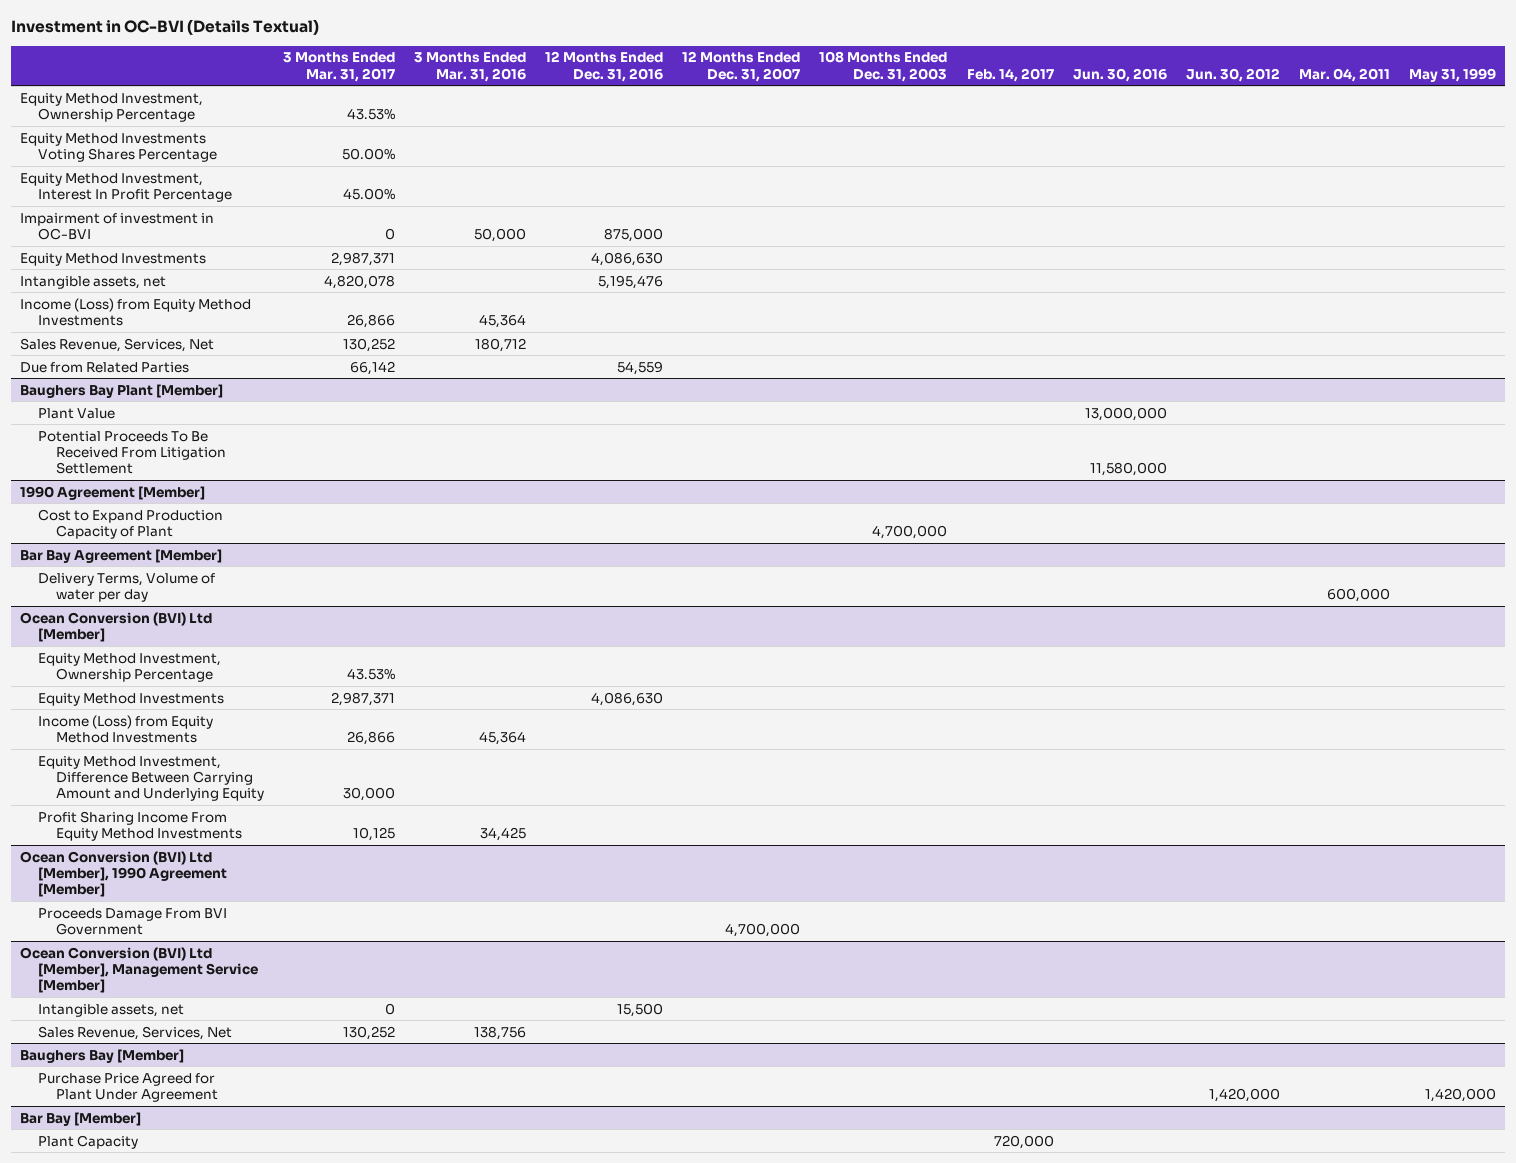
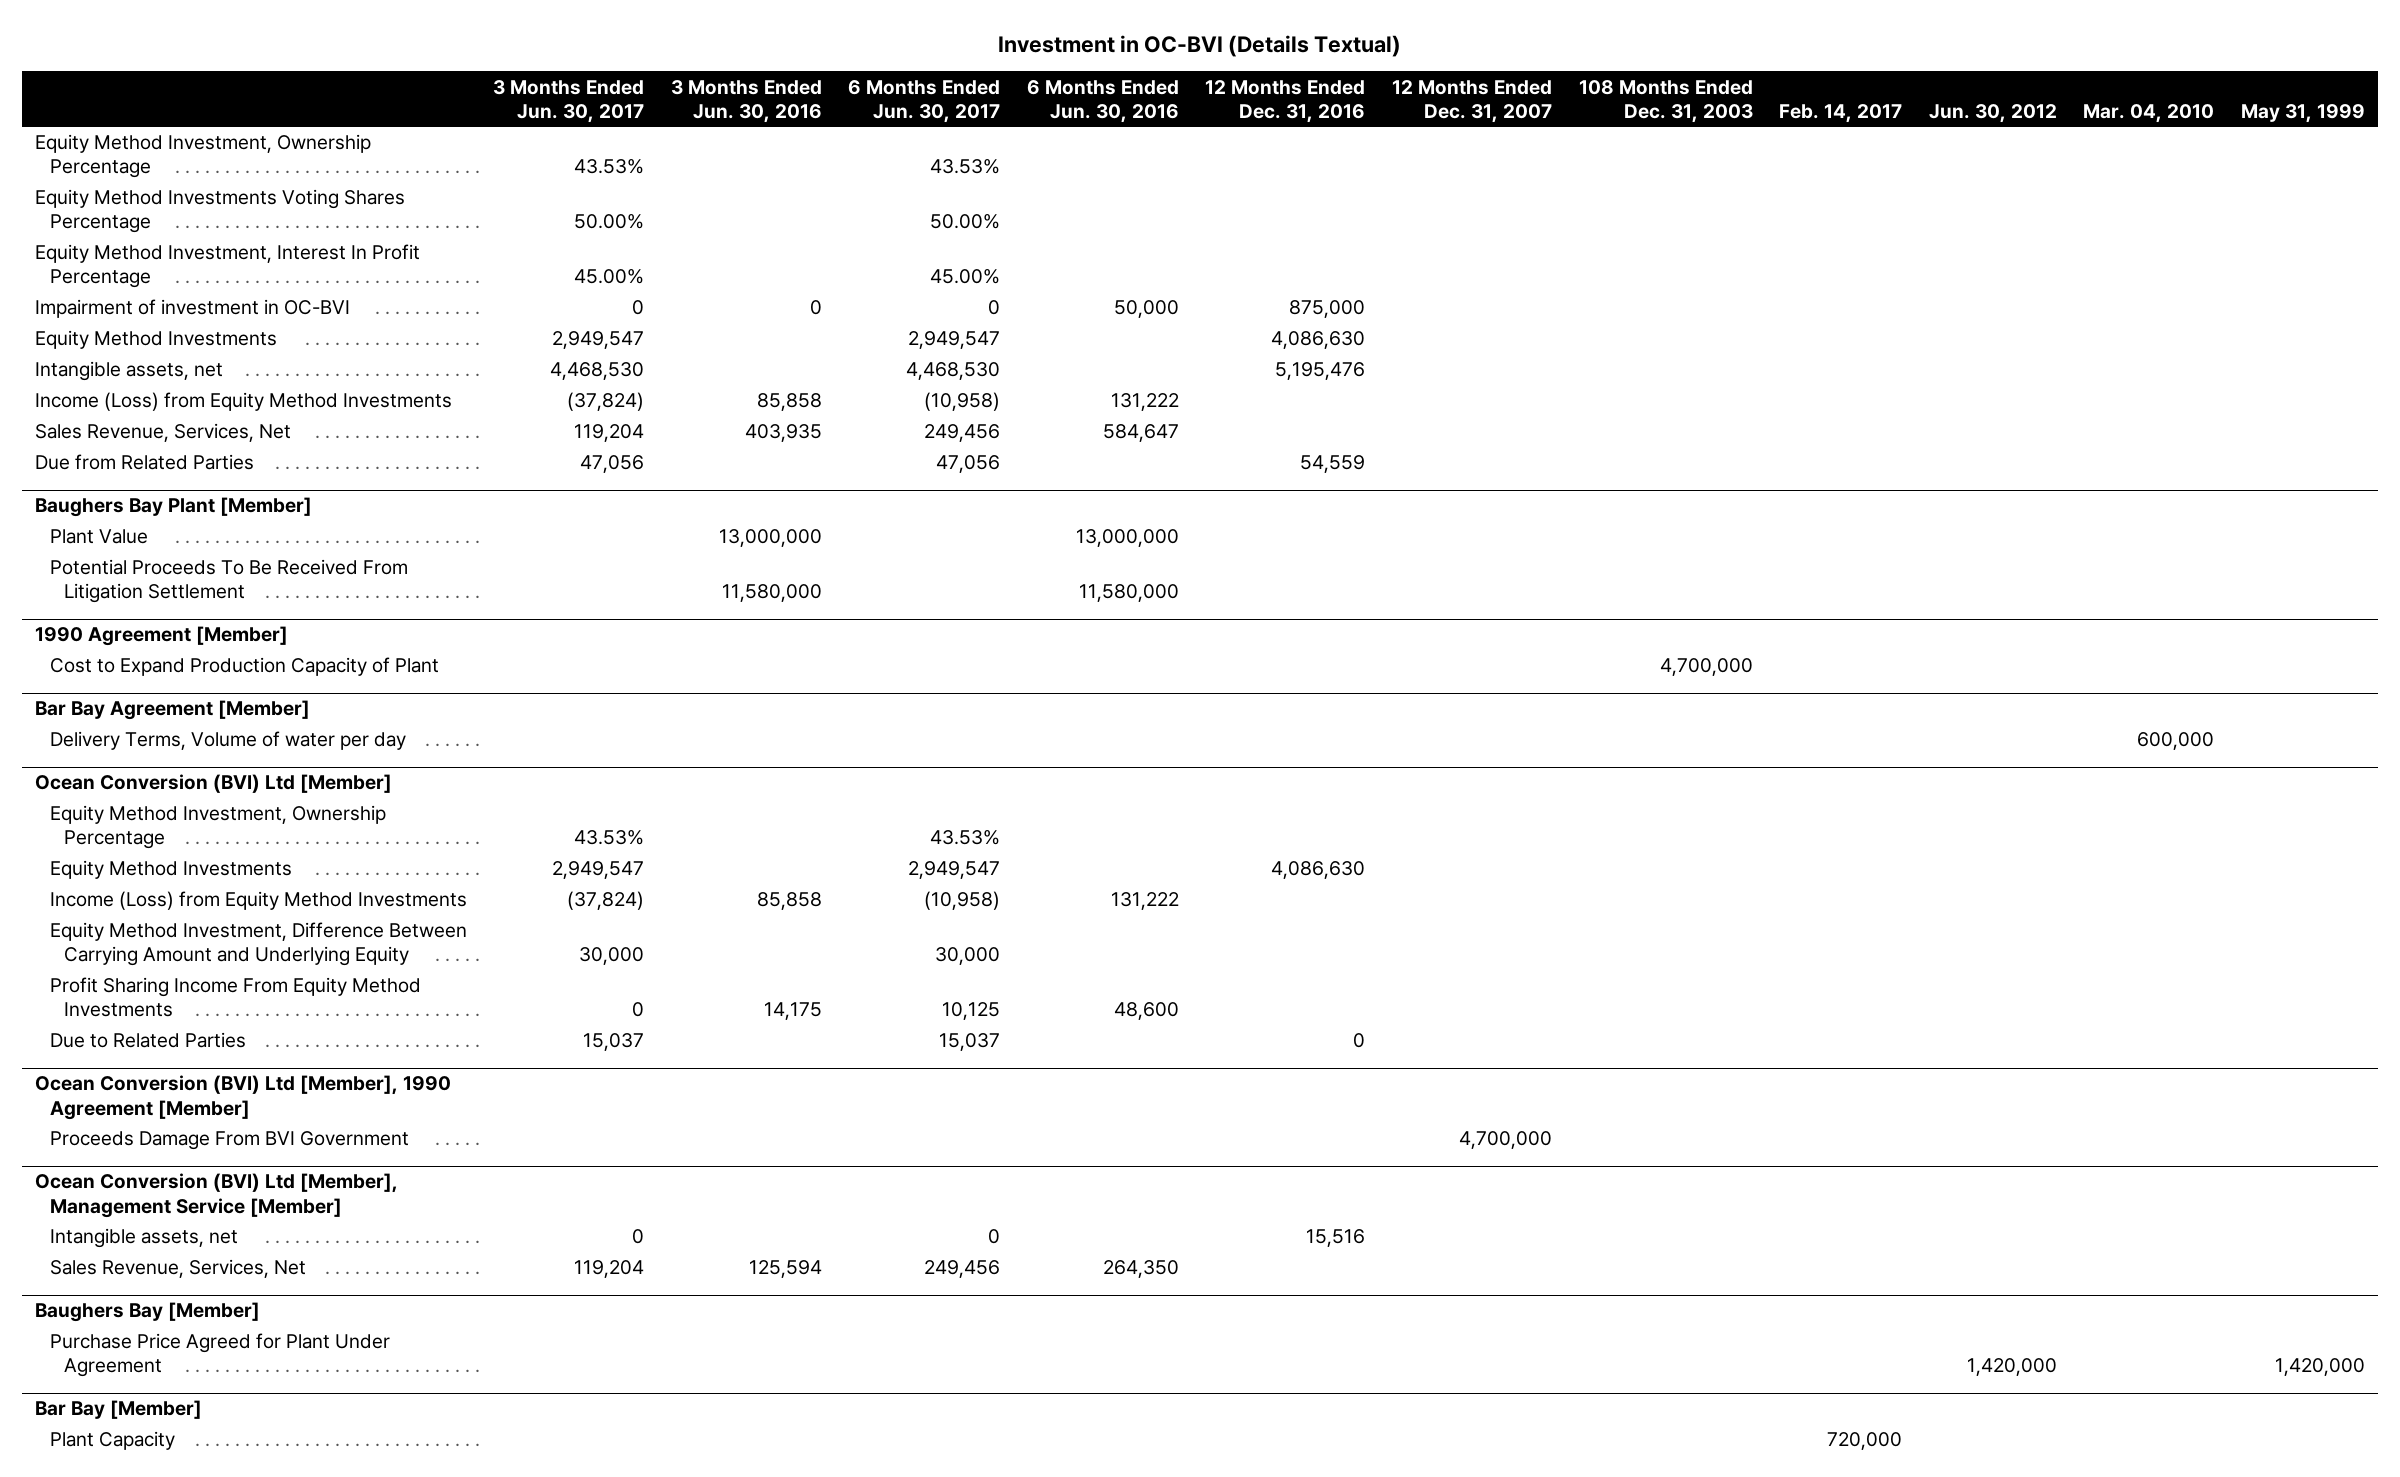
- | 3 Months Ended Mar. 31, 2017 | 3 Months Ended Mar. 31, 2016 | 12 Months Ended Dec. 31, 2016 | 12 Months Ended Dec. 31, 2007 | 108 Months Ended Dec. 31, 2003 | Feb. 14, 2017 | Jun. 30, 2016 | Jun. 30, 2012 | Mar. 04, 2011 | May 31, 1999
+ | 3 Months Ended Jun. 30, 2017 | 3 Months Ended Jun. 30, 2016 | 6 Months Ended Jun. 30, 2017 | 6 Months Ended Jun. 30, 2016 | 12 Months Ended Dec. 31, 2016 | 12 Months Ended Dec. 31, 2007 | 108 Months Ended Dec. 31, 2003 | Feb. 14, 2017 | Jun. 30, 2012 | Mar. 04, 2010 | May 31, 1999
@ Ocean Conversion (BVI) Ltd [Member]
+ Due to Related Parties | 15,037 | | 15,037 | | 0 | | | | | |
@ Ocean Conversion (BVI) Ltd [Member], Management Service [Member]
- Intangible assets, net | 0 | | 15,500 | | | | | | |
+ Intangible assets, net | 0 | | 0 | | 15,516 | | | | | |

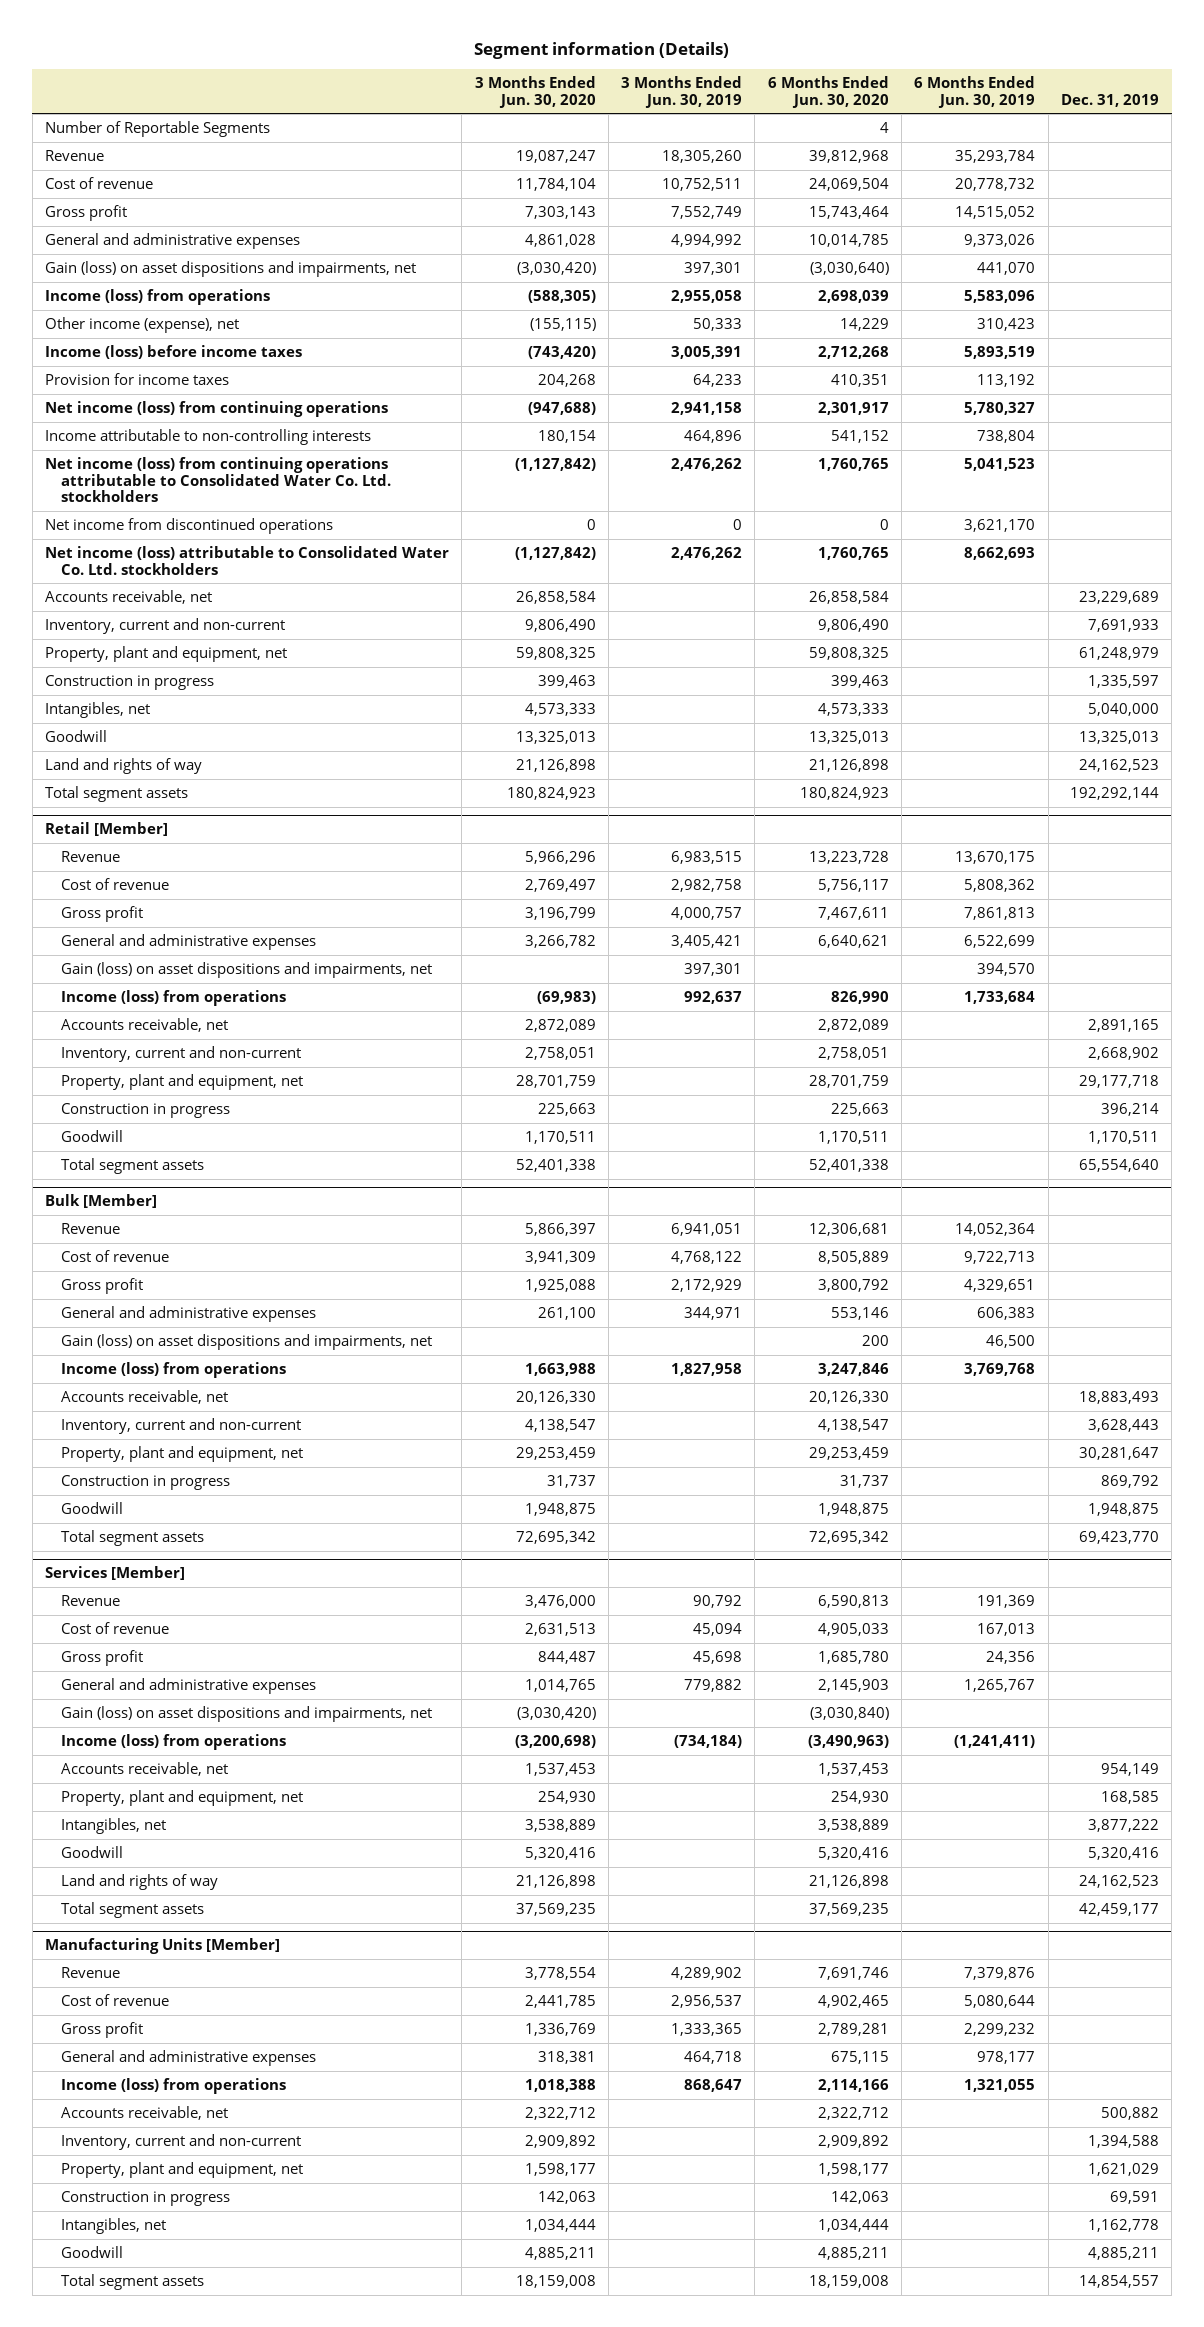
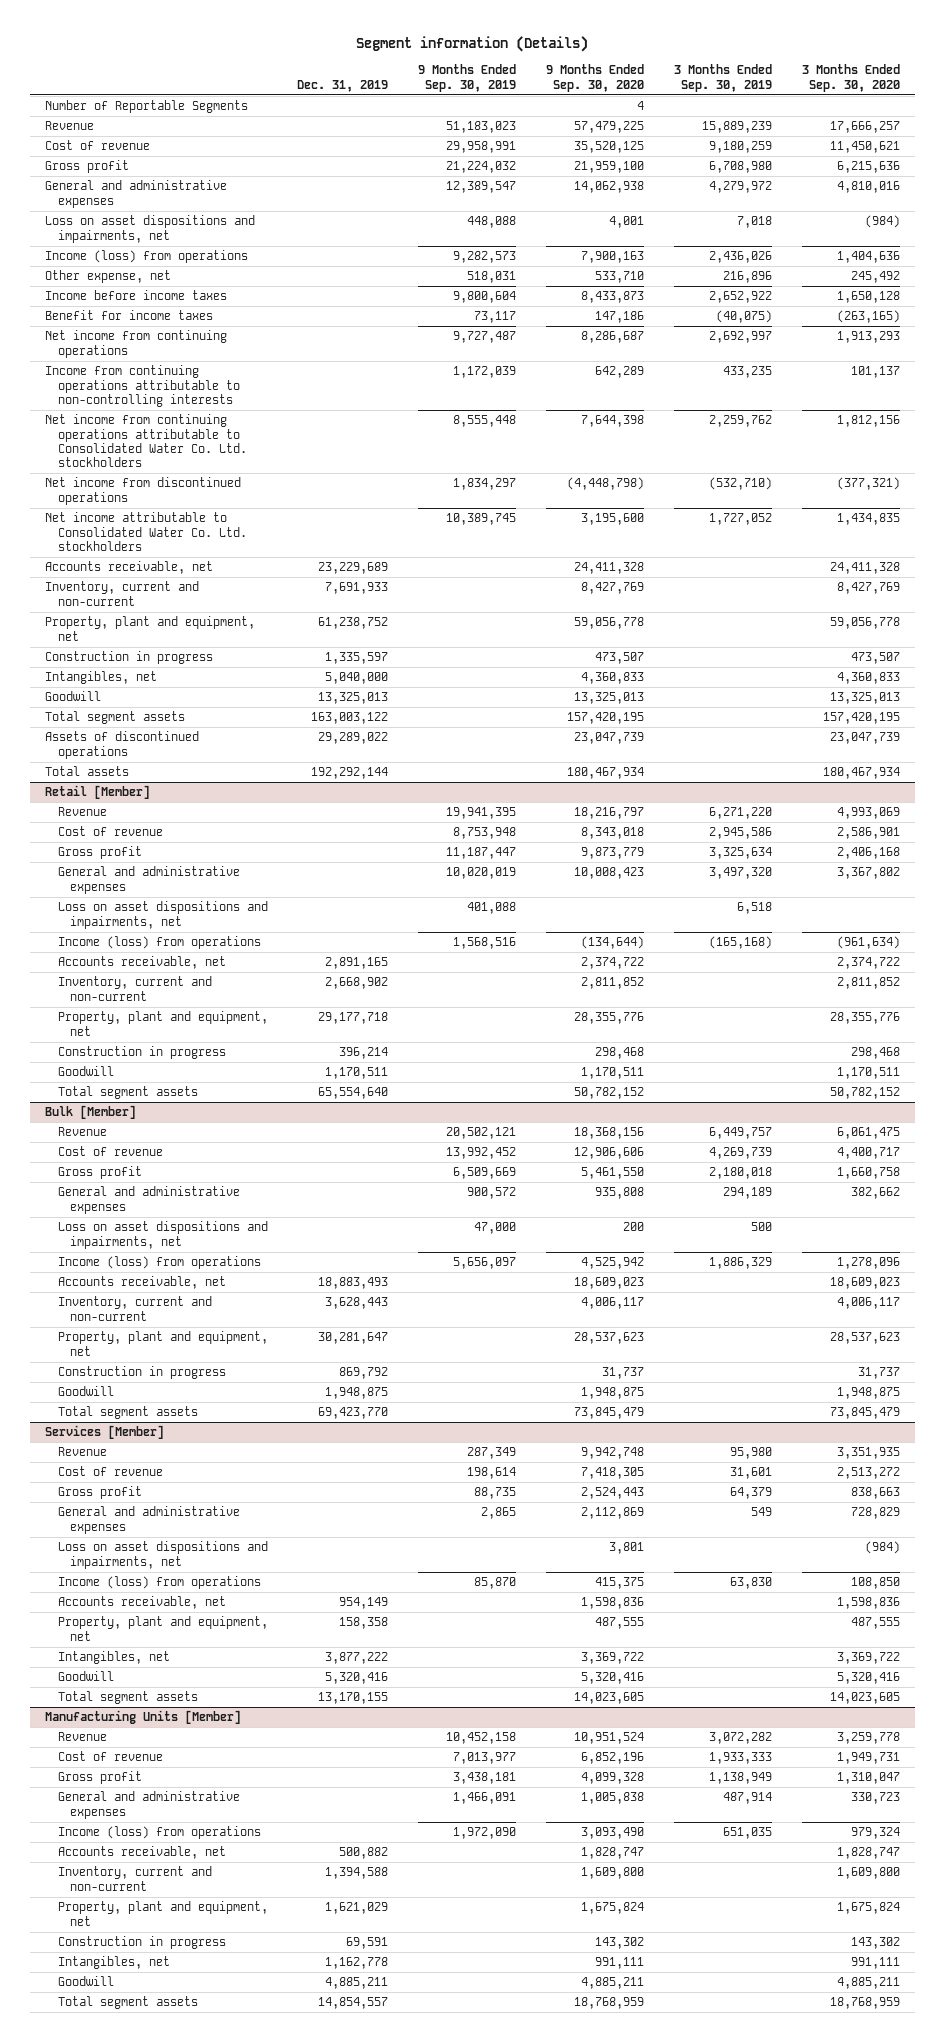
- | 3 Months Ended Jun. 30, 2020 | 3 Months Ended Jun. 30, 2019 | 6 Months Ended Jun. 30, 2020 | 6 Months Ended Jun. 30, 2019 | Dec. 31, 2019
+ | Dec. 31, 2019 | 9 Months Ended Sep. 30, 2019 | 9 Months Ended Sep. 30, 2020 | 3 Months Ended Sep. 30, 2019 | 3 Months Ended Sep. 30, 2020
- Gain (loss) on asset dispositions and impairments, net | (3,030,420) | 397,301 | (3,030,640) | 441,070 |
+ Loss on asset dispositions and impairments, net | | 448,088 | 4,001 | 7,018 | (984)
- Other income (expense), net | (155,115) | 50,333 | 14,229 | 310,423 |
- Income (loss) before income taxes | (743,420) | 3,005,391 | 2,712,268 | 5,893,519 |
- Provision for income taxes | 204,268 | 64,233 | 410,351 | 113,192 |
- Net income (loss) from continuing operations | (947,688) | 2,941,158 | 2,301,917 | 5,780,327 |
- Income attributable to non-controlling interests | 180,154 | 464,896 | 541,152 | 738,804 |
- Net income (loss) from continuing operations attributable to Consolidated Water Co. Ltd. stockholders | (1,127,842) | 2,476,262 | 1,760,765 | 5,041,523 |
+ Other expense, net | | 518,031 | 533,710 | 216,896 | 245,492
+ Income before income taxes | | 9,800,604 | 8,433,873 | 2,652,922 | 1,650,128
+ Benefit for income taxes | | 73,117 | 147,186 | (40,075) | (263,165)
+ Net income from continuing operations | | 9,727,487 | 8,286,687 | 2,692,997 | 1,913,293
+ Income from continuing operations attributable to non-controlling interests | | 1,172,039 | 642,289 | 433,235 | 101,137
+ Net income from continuing operations attributable to Consolidated Water Co. Ltd. stockholders | | 8,555,448 | 7,644,398 | 2,259,762 | 1,812,156
- Net income (loss) attributable to Consolidated Water Co. Ltd. stockholders | (1,127,842) | 2,476,262 | 1,760,765 | 8,662,693 |
+ Net income attributable to Consolidated Water Co. Ltd. stockholders | | 10,389,745 | 3,195,600 | 1,727,052 | 1,434,835
- Property, plant and equipment, net | 59,808,325 | | 59,808,325 | | 61,248,979
+ Property, plant and equipment, net | 61,238,752 | | 59,056,778 | | 59,056,778
- Land and rights of way | 21,126,898 | | 21,126,898 | | 24,162,523
- Total segment assets | 180,824,923 | | 180,824,923 | | 192,292,144
+ Total segment assets | 163,003,122 | | 157,420,195 | | 157,420,195
+ Assets of discontinued operations | 29,289,022 | | 23,047,739 | | 23,047,739
+ Total assets | 192,292,144 | | 180,467,934 | | 180,467,934
@ Retail [Member]
- Gain (loss) on asset dispositions and impairments, net | | 397,301 | | 394,570 |
+ Loss on asset dispositions and impairments, net | | 401,088 | | 6,518 |
@ Bulk [Member]
- Gain (loss) on asset dispositions and impairments, net | | | 200 | 46,500 |
+ Loss on asset dispositions and impairments, net | | 47,000 | 200 | 500 |
@ Services [Member]
- Gain (loss) on asset dispositions and impairments, net | (3,030,420) | | (3,030,840) | |
+ Loss on asset dispositions and impairments, net | | | 3,801 | | (984)
- Property, plant and equipment, net | 254,930 | | 254,930 | | 168,585
+ Property, plant and equipment, net | 158,358 | | 487,555 | | 487,555
- Land and rights of way | 21,126,898 | | 21,126,898 | | 24,162,523
- Total segment assets | 37,569,235 | | 37,569,235 | | 42,459,177
+ Total segment assets | 13,170,155 | | 14,023,605 | | 14,023,605

